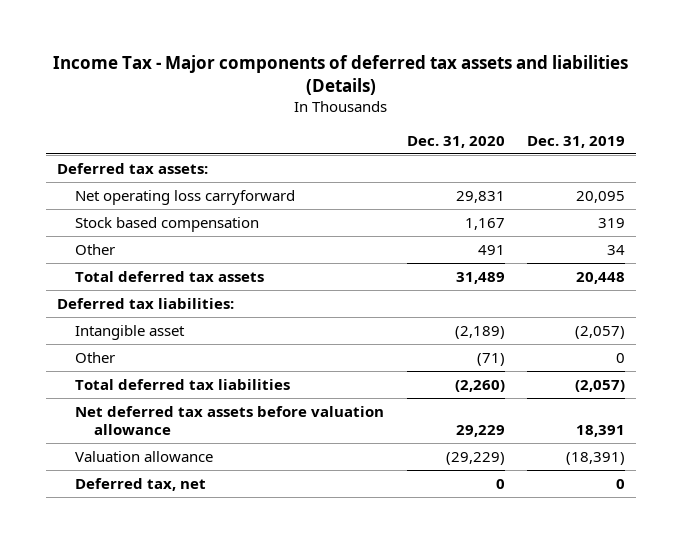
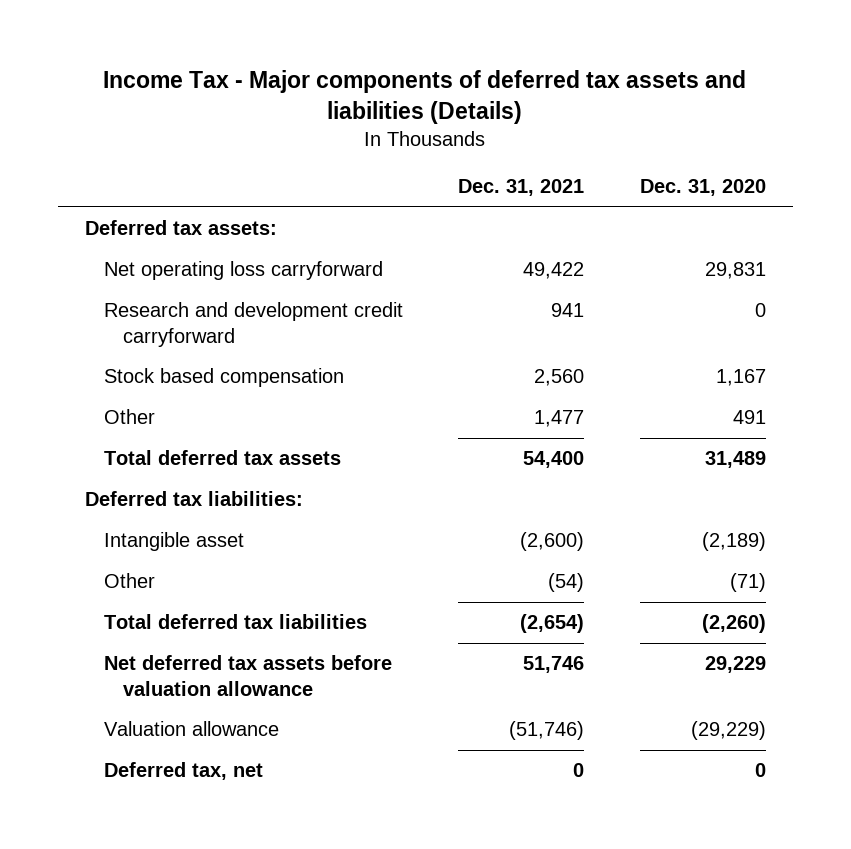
- | Dec. 31, 2020 | Dec. 31, 2019
+ | Dec. 31, 2021 | Dec. 31, 2020
+ Research and development credit carryforward | 941 | 0

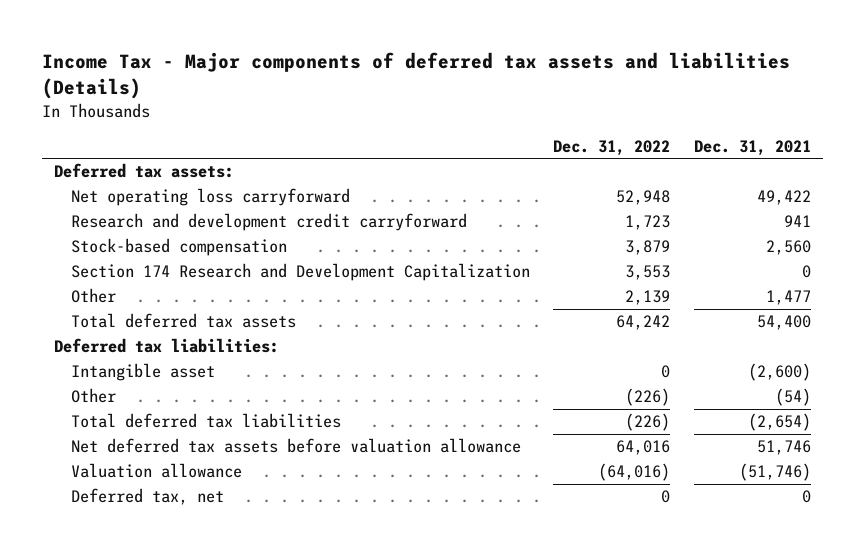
- | Dec. 31, 2021 | Dec. 31, 2020
+ | Dec. 31, 2022 | Dec. 31, 2021
- Stock based compensation | 2,560 | 1,167
+ Stock-based compensation | 3,879 | 2,560
+ Section 174 Research and Development Capitalization | 3,553 | 0

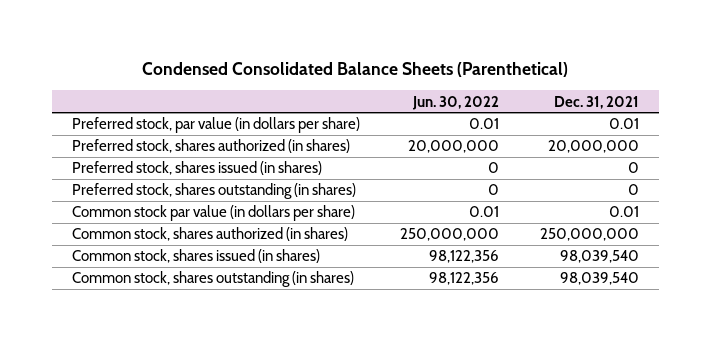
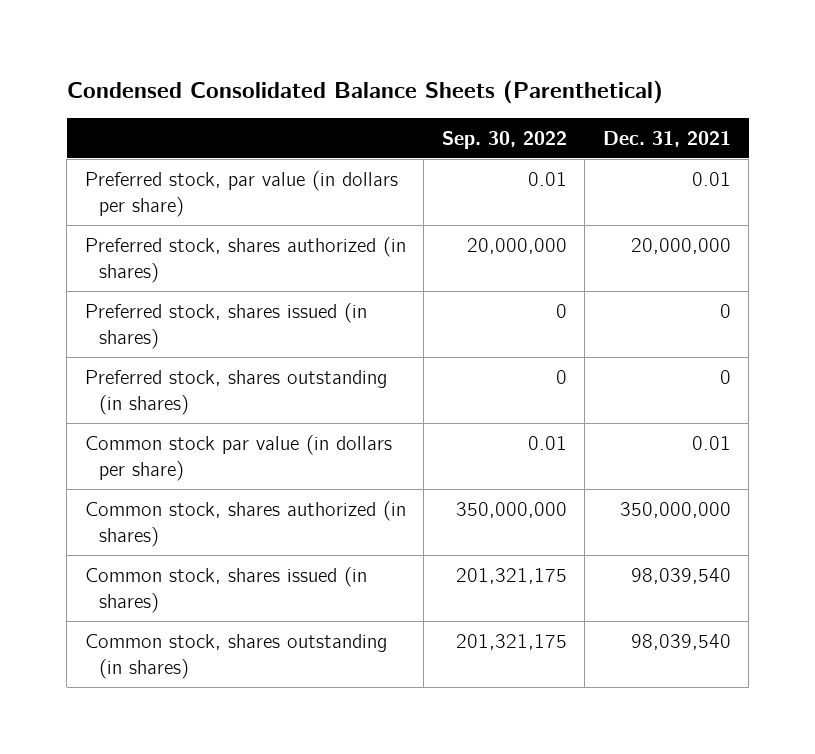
- | Jun. 30, 2022 | Dec. 31, 2021
+ | Sep. 30, 2022 | Dec. 31, 2021
- Common stock, shares authorized (in shares) | 250,000,000 | 250,000,000
+ Common stock, shares authorized (in shares) | 350,000,000 | 350,000,000

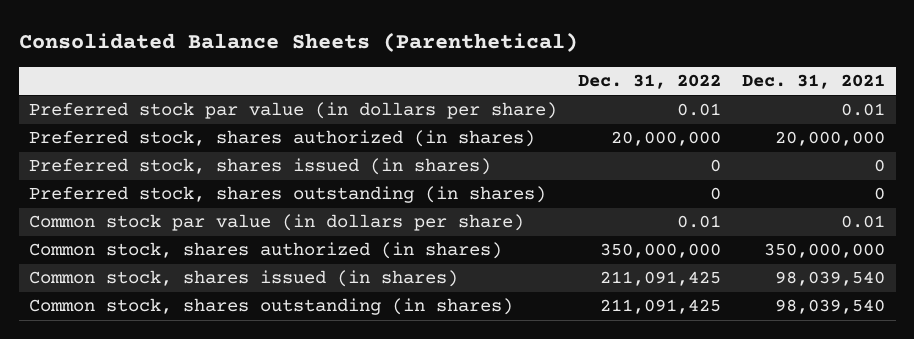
- Condensed Consolidated Balance Sheets (Parenthetical)
+ Consolidated Balance Sheets (Parenthetical)
- | Sep. 30, 2022 | Dec. 31, 2021
+ | Dec. 31, 2022 | Dec. 31, 2021
- Preferred stock, par value (in dollars per share) | 0.01 | 0.01
+ Preferred stock par value (in dollars per share) | 0.01 | 0.01

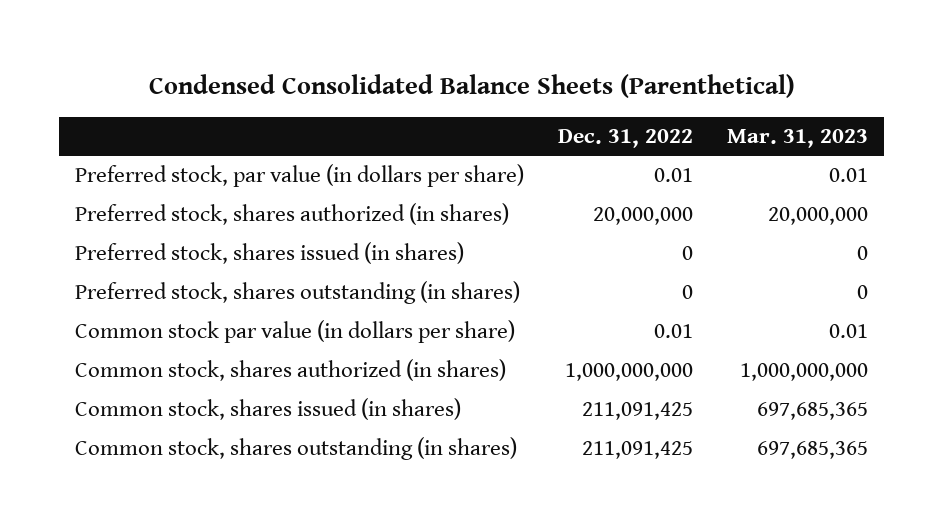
- Consolidated Balance Sheets (Parenthetical)
+ Condensed Consolidated Balance Sheets (Parenthetical)
- | Dec. 31, 2022 | Dec. 31, 2021
+ | Dec. 31, 2022 | Mar. 31, 2023
- Preferred stock par value (in dollars per share) | 0.01 | 0.01
+ Preferred stock, par value (in dollars per share) | 0.01 | 0.01
- Common stock, shares authorized (in shares) | 350,000,000 | 350,000,000
+ Common stock, shares authorized (in shares) | 1,000,000,000 | 1,000,000,000

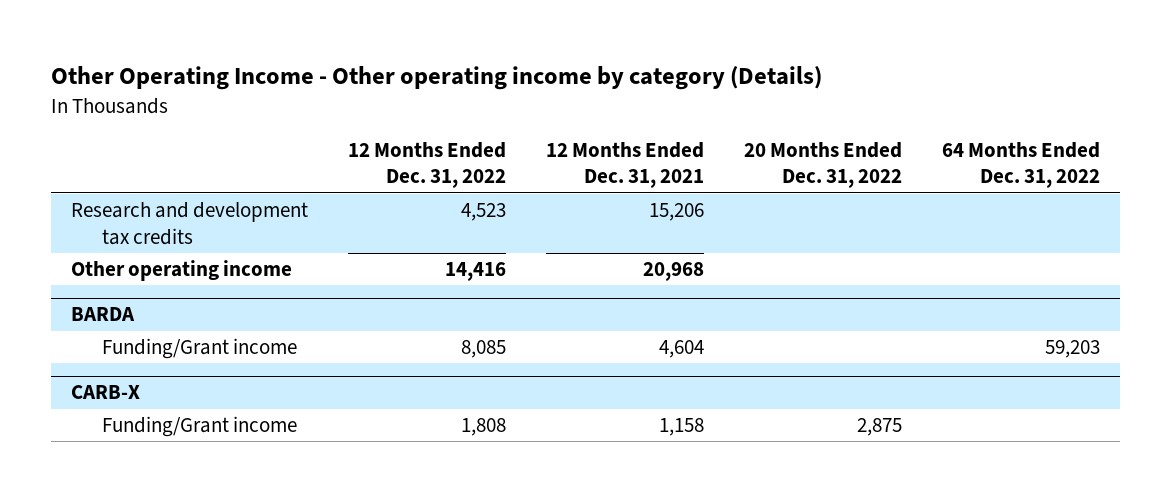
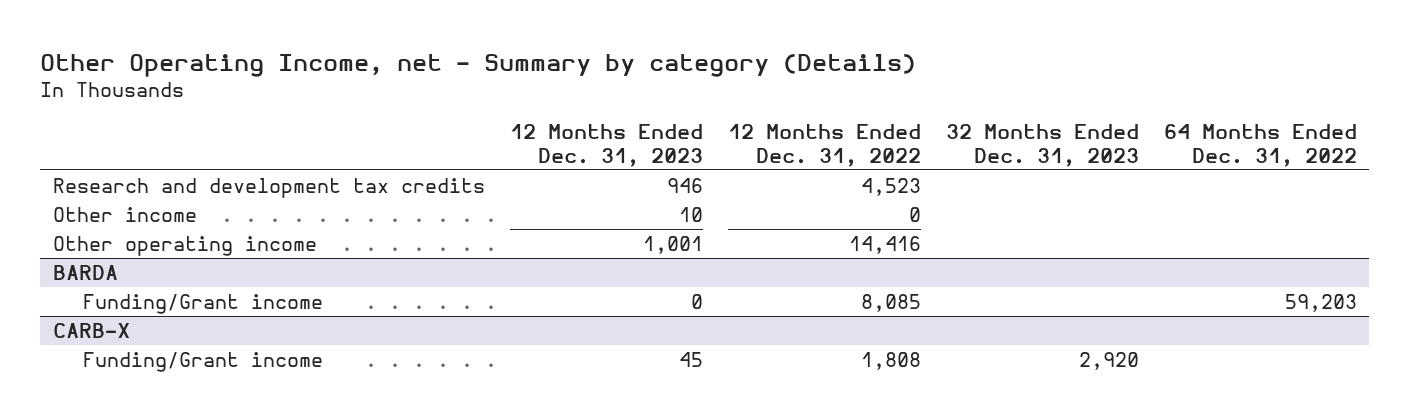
- Other Operating Income - Other operating income by category (Details)
+ Other Operating Income, net - Summary by category (Details)
- | 12 Months Ended Dec. 31, 2022 | 12 Months Ended Dec. 31, 2021 | 20 Months Ended Dec. 31, 2022 | 64 Months Ended Dec. 31, 2022
+ | 12 Months Ended Dec. 31, 2023 | 12 Months Ended Dec. 31, 2022 | 32 Months Ended Dec. 31, 2023 | 64 Months Ended Dec. 31, 2022
+ Other income | 10 | 0 | |

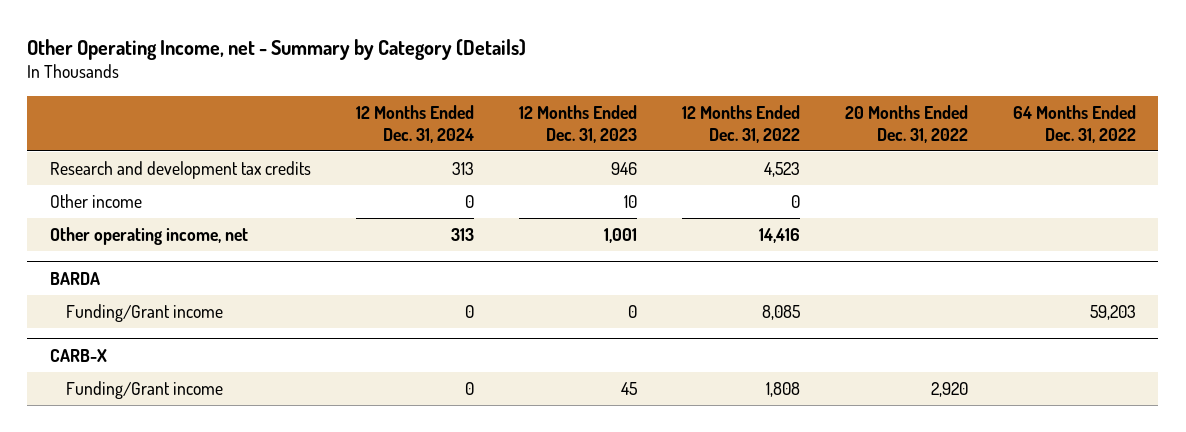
- Other Operating Income, net - Summary by category (Details)
+ Other Operating Income, net - Summary by Category (Details)
- | 12 Months Ended Dec. 31, 2023 | 12 Months Ended Dec. 31, 2022 | 32 Months Ended Dec. 31, 2023 | 64 Months Ended Dec. 31, 2022
+ | 12 Months Ended Dec. 31, 2024 | 12 Months Ended Dec. 31, 2023 | 12 Months Ended Dec. 31, 2022 | 20 Months Ended Dec. 31, 2022 | 64 Months Ended Dec. 31, 2022
- Other operating income | 1,001 | 14,416 | |
+ Other operating income, net | 313 | 1,001 | 14,416 | |

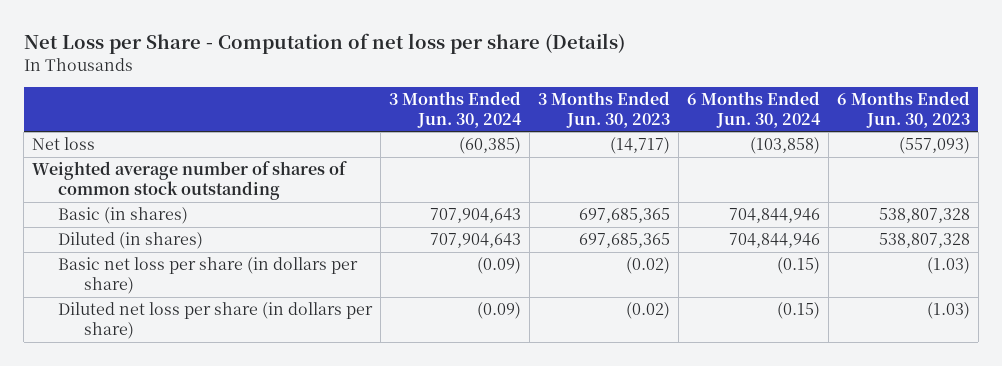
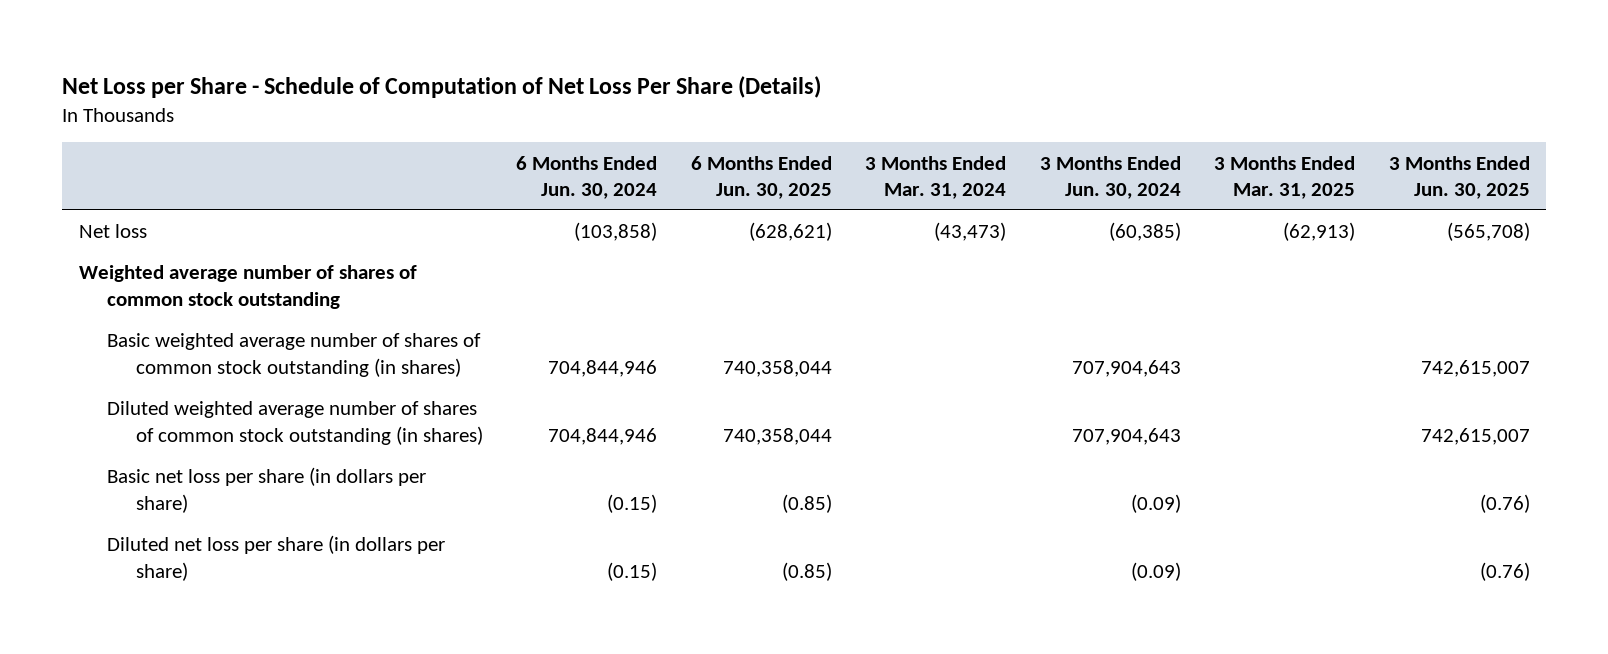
- Net Loss per Share - Computation of net loss per share (Details)
+ Net Loss per Share - Schedule of Computation of Net Loss Per Share (Details)
- | 3 Months Ended Jun. 30, 2024 | 3 Months Ended Jun. 30, 2023 | 6 Months Ended Jun. 30, 2024 | 6 Months Ended Jun. 30, 2023
+ | 6 Months Ended Jun. 30, 2024 | 6 Months Ended Jun. 30, 2025 | 3 Months Ended Mar. 31, 2024 | 3 Months Ended Jun. 30, 2024 | 3 Months Ended Mar. 31, 2025 | 3 Months Ended Jun. 30, 2025
- Basic (in shares) | 707,904,643 | 697,685,365 | 704,844,946 | 538,807,328
- Diluted (in shares) | 707,904,643 | 697,685,365 | 704,844,946 | 538,807,328
+ Basic weighted average number of shares of common stock outstanding (in shares) | 704,844,946 | 740,358,044 | | 707,904,643 | | 742,615,007
+ Diluted weighted average number of shares of common stock outstanding (in shares) | 704,844,946 | 740,358,044 | | 707,904,643 | | 742,615,007

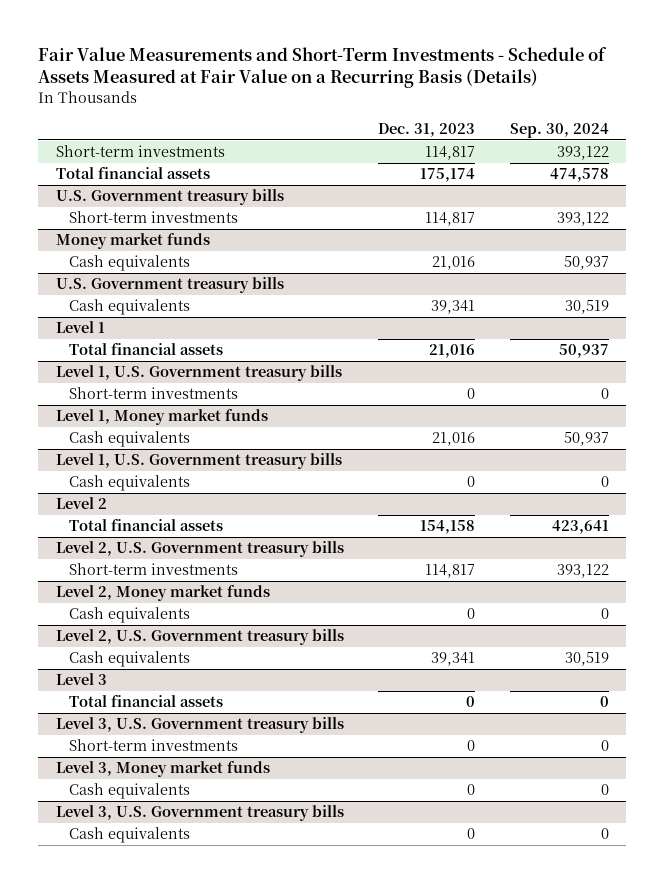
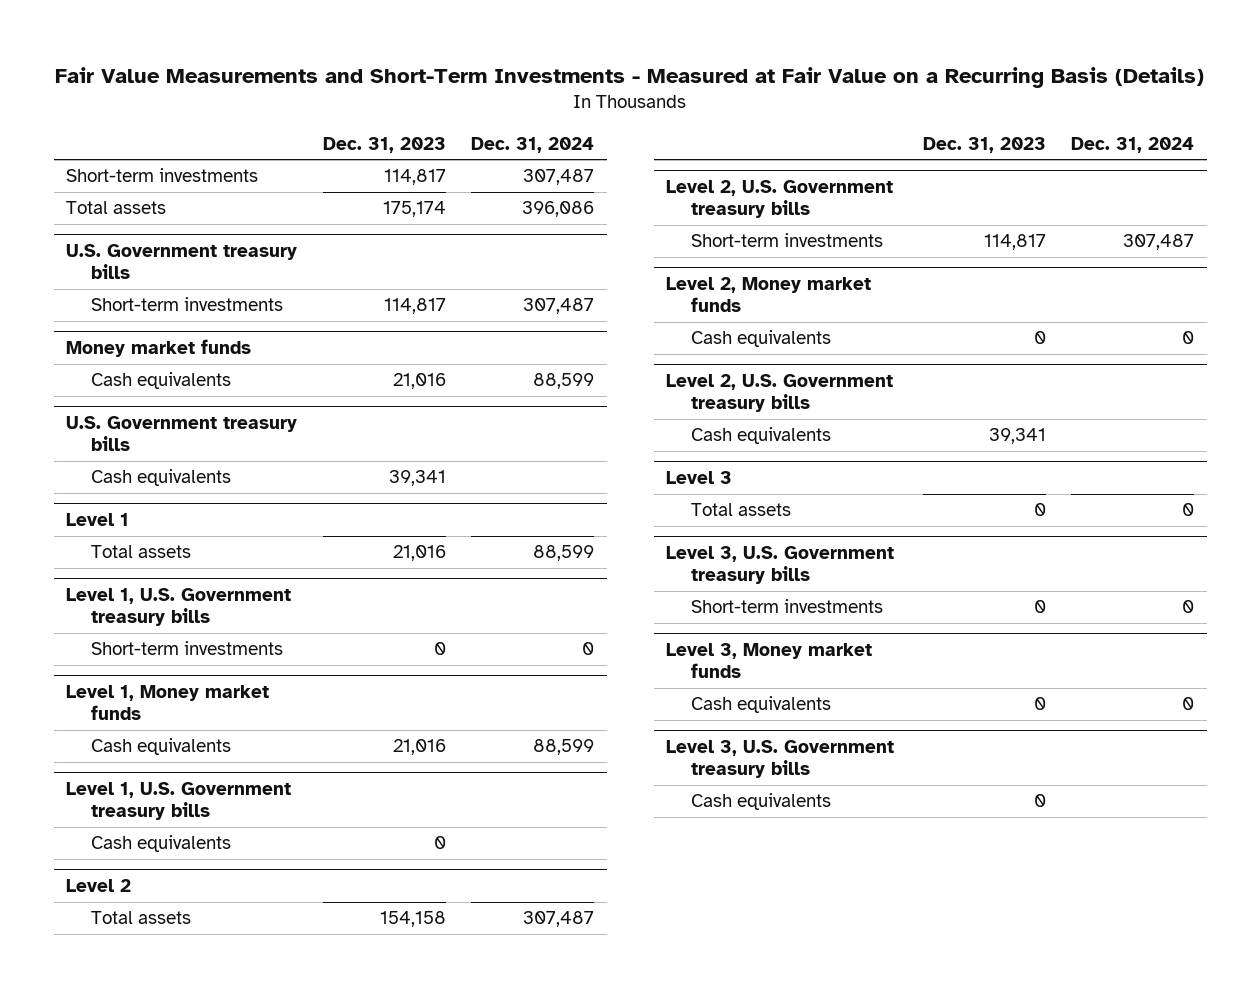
- Fair Value Measurements and Short-Term Investments - Schedule of Assets Measured at Fair Value on a Recurring Basis (Details)
+ Fair Value Measurements and Short-Term Investments - Measured at Fair Value on a Recurring Basis (Details)
- | Dec. 31, 2023 | Sep. 30, 2024
+ | Dec. 31, 2023 | Dec. 31, 2024
- Total financial assets | 175,174 | 474,578
+ Total assets | 175,174 | 396,086
@ Level 1
- Total financial assets | 21,016 | 50,937
+ Total assets | 21,016 | 88,599
@ Level 2
- Total financial assets | 154,158 | 423,641
+ Total assets | 154,158 | 307,487
@ Level 3
- Total financial assets | 0 | 0
+ Total assets | 0 | 0

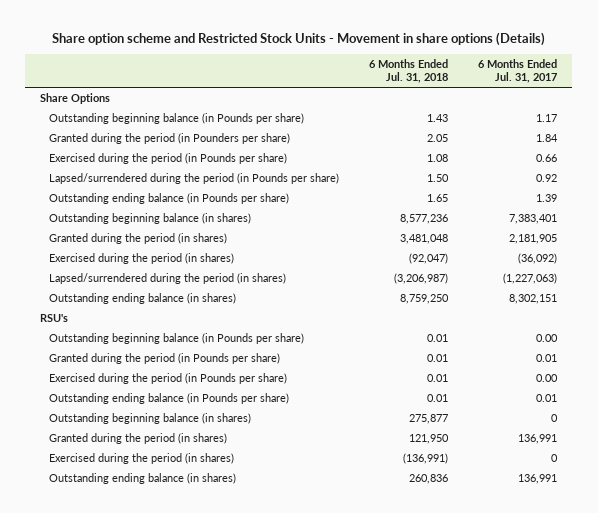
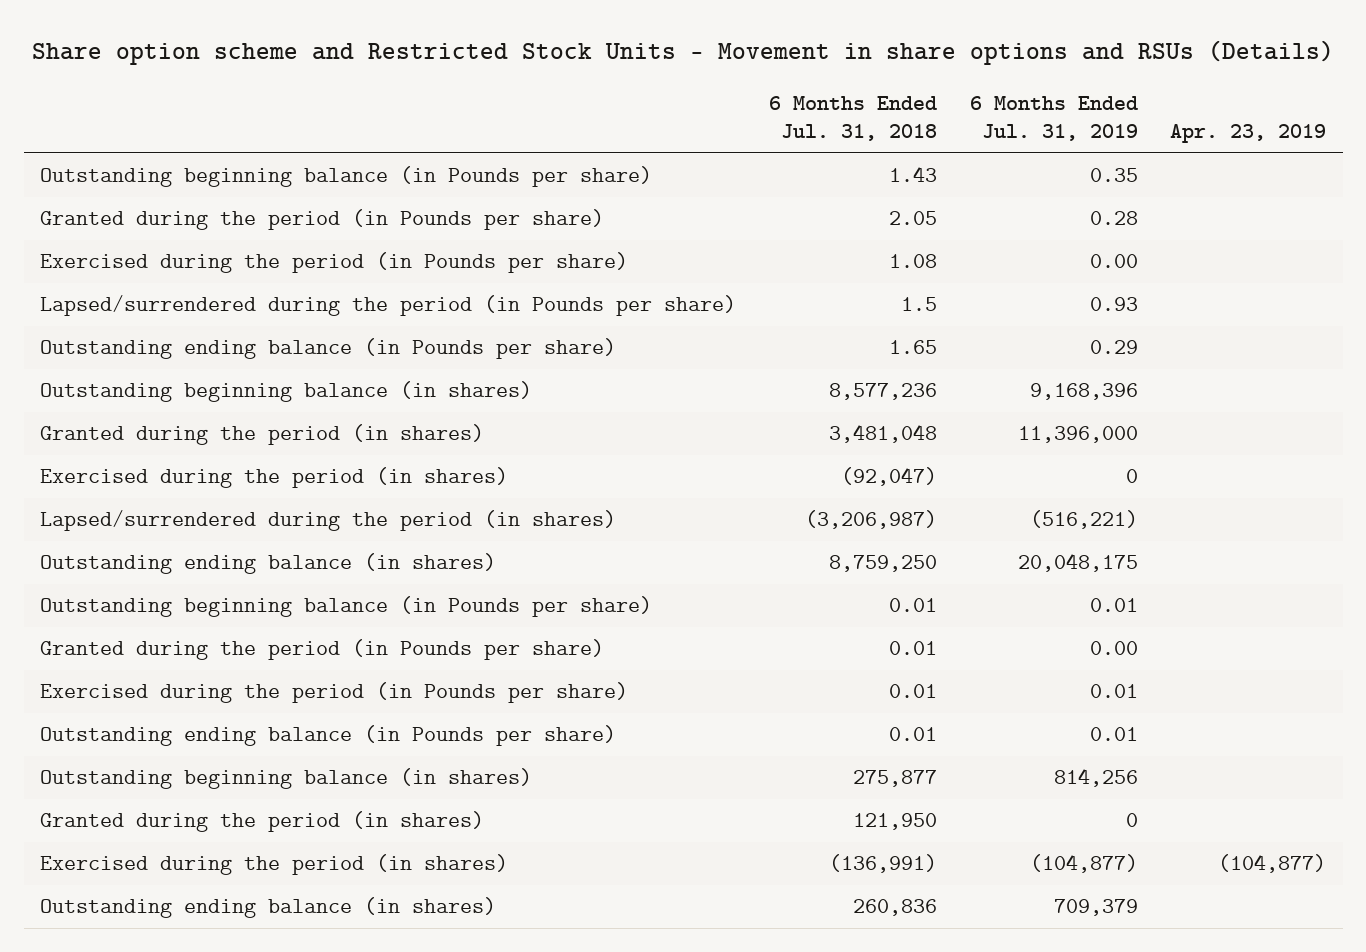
- Share option scheme and Restricted Stock Units - Movement in share options (Details)
+ Share option scheme and Restricted Stock Units - Movement in share options and RSUs (Details)
- | 6 Months Ended Jul. 31, 2018 | 6 Months Ended Jul. 31, 2017
+ | 6 Months Ended Jul. 31, 2018 | 6 Months Ended Jul. 31, 2019 | Apr. 23, 2019
- Share Options
- Granted during the period (in Pounders per share) | 2.05 | 1.84
+ Granted during the period (in Pounds per share) | 2.05 | 0.28 |
- Lapsed/surrendered during the period (in Pounds per share) | 1.50 | 0.92
+ Lapsed/surrendered during the period (in Pounds per share) | 1.5 | 0.93 |
- RSU's

